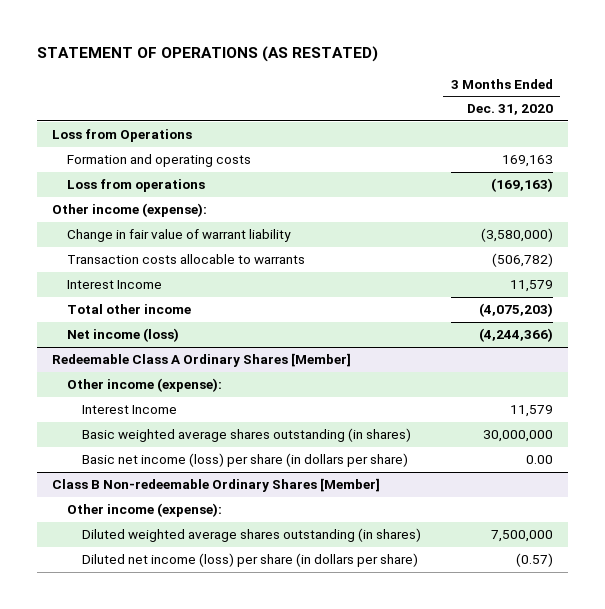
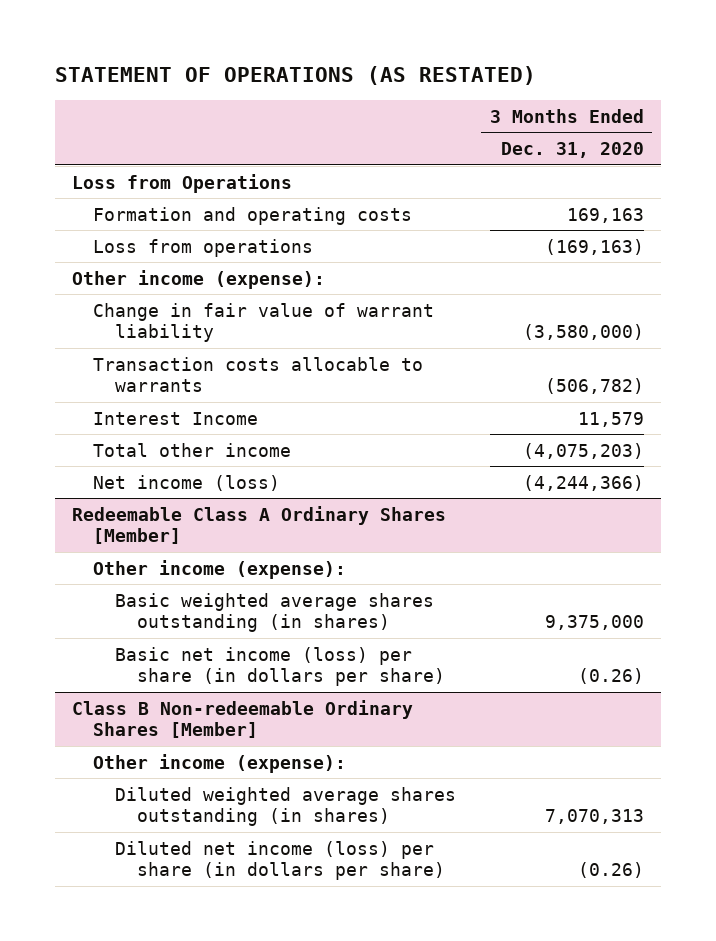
@ Redeemable Class A Ordinary Shares [Member]
- Interest Income | 11,579
- Basic weighted average shares outstanding (in shares) | 30,000,000
- Basic net income (loss) per share (in dollars per share) | 0.00
+ Basic weighted average shares outstanding (in shares) | 9,375,000
+ Basic net income (loss) per share (in dollars per share) | (0.26)
@ Class B Non-redeemable Ordinary Shares [Member]
- Diluted weighted average shares outstanding (in shares) | 7,500,000
- Diluted net income (loss) per share (in dollars per share) | (0.57)
+ Diluted weighted average shares outstanding (in shares) | 7,070,313
+ Diluted net income (loss) per share (in dollars per share) | (0.26)

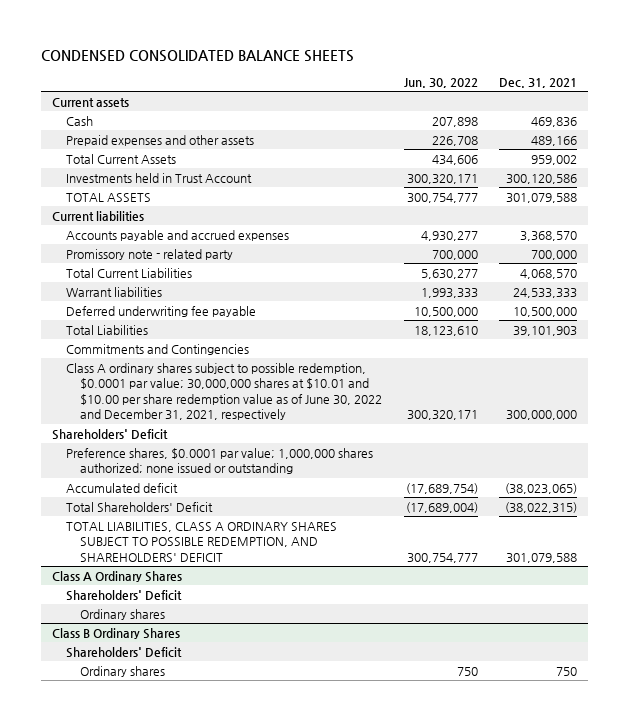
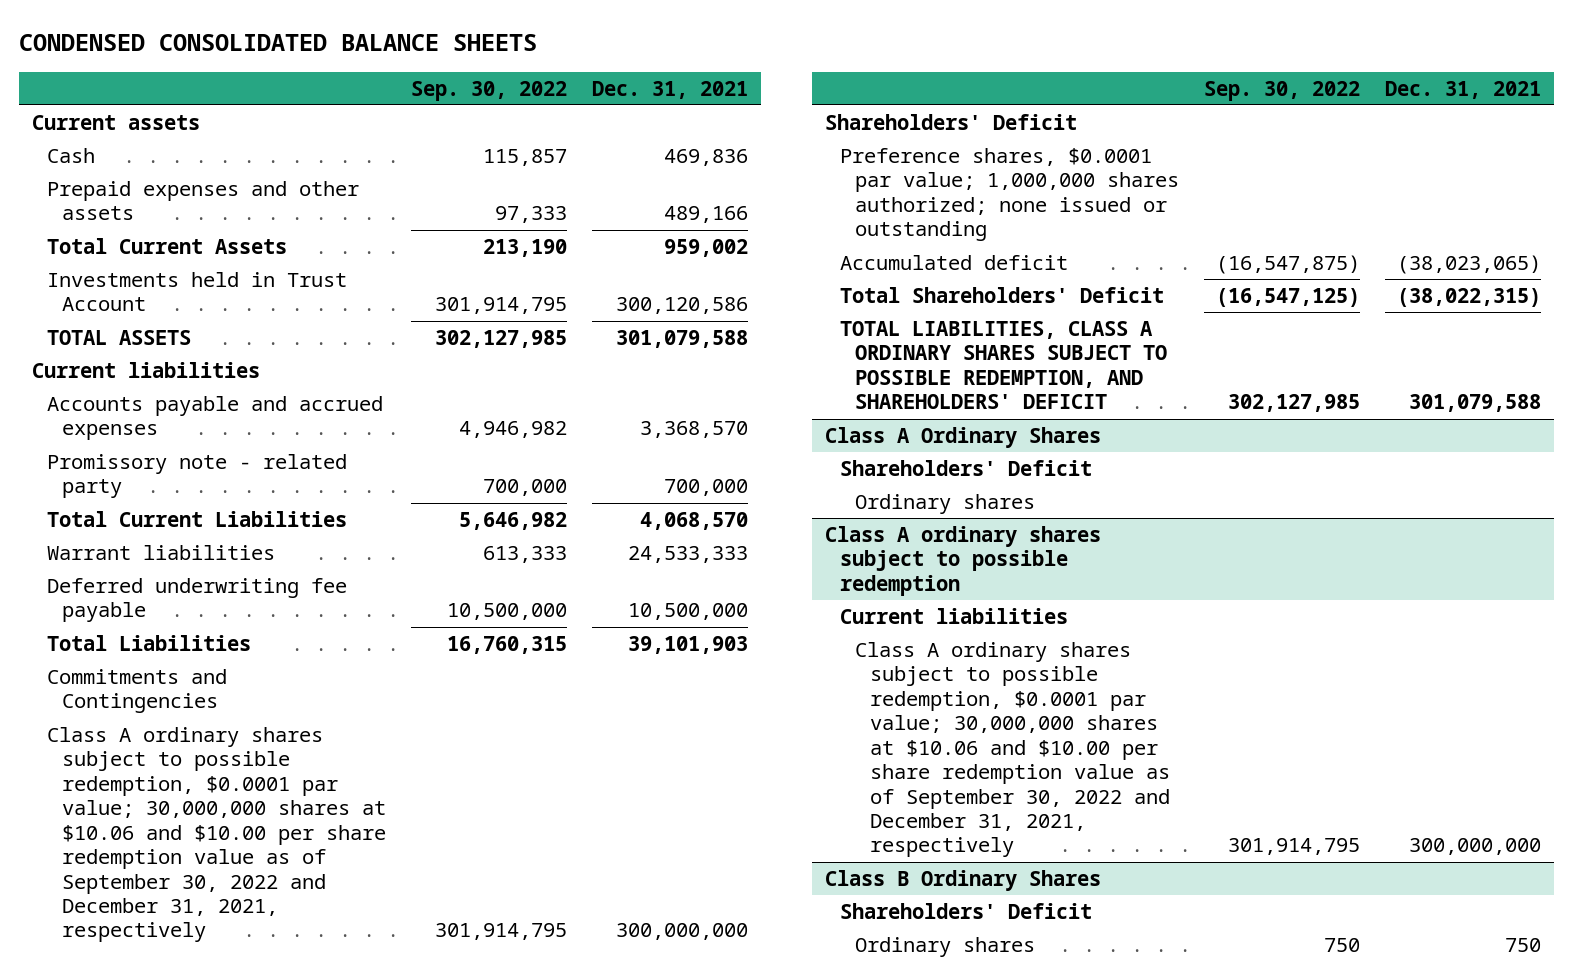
- | Jun. 30, 2022 | Dec. 31, 2021
+ | Sep. 30, 2022 | Dec. 31, 2021
- Class A ordinary shares subject to possible redemption, $0.0001 par value; 30,000,000 shares at $10.01 and $10.00 per share redemption value as of June 30, 2022 and December 31, 2021, respectively | 300,320,171 | 300,000,000
+ Class A ordinary shares subject to possible redemption, $0.0001 par value; 30,000,000 shares at $10.06 and $10.00 per share redemption value as of September 30, 2022 and December 31, 2021, respectively | 301,914,795 | 300,000,000
+ Class A ordinary shares subject to possible redemption
+ Current liabilities
+ Class A ordinary shares subject to possible redemption, $0.0001 par value; 30,000,000 shares at $10.06 and $10.00 per share redemption value as of September 30, 2022 and December 31, 2021, respectively | 301,914,795 | 300,000,000

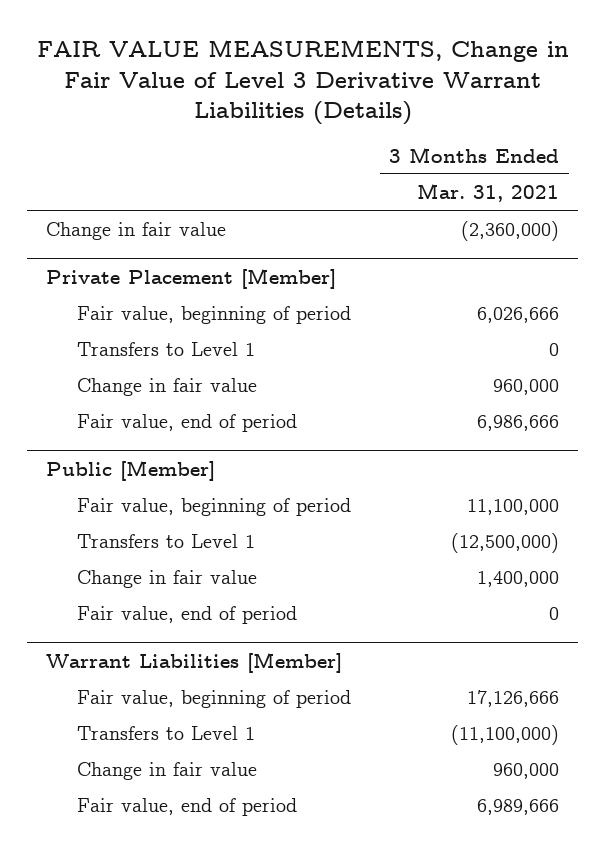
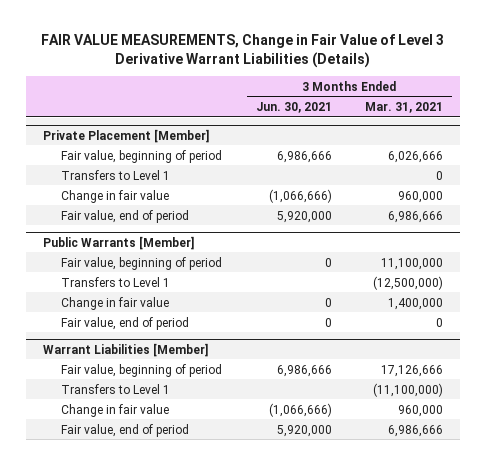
- | 3 Months Ended Mar. 31, 2021
+ | 3 Months Ended Jun. 30, 2021 | 3 Months Ended Mar. 31, 2021
- Change in fair value | (2,360,000)
- Public [Member]
+ Public Warrants [Member]
@ Warrant Liabilities [Member]
- Fair value, end of period | 6,989,666
+ Fair value, end of period | 5,920,000 | 6,986,666

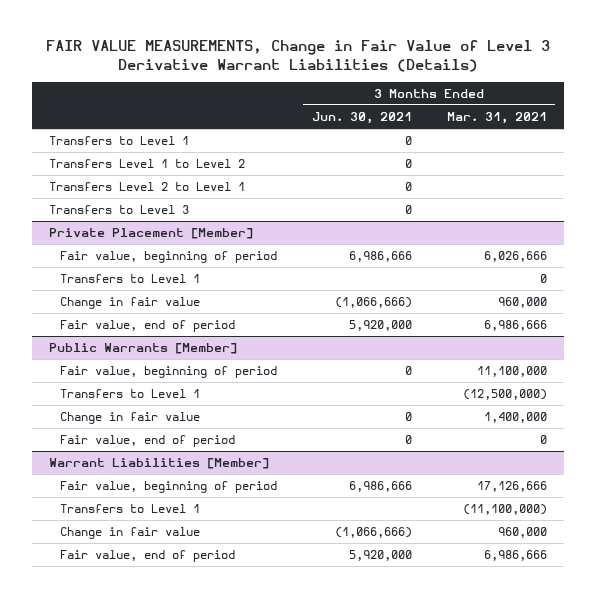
+ Transfers to Level 1 | 0 |
+ Transfers Level 1 to Level 2 | 0 |
+ Transfers Level 2 to Level 1 | 0 |
+ Transfers to Level 3 | 0 |

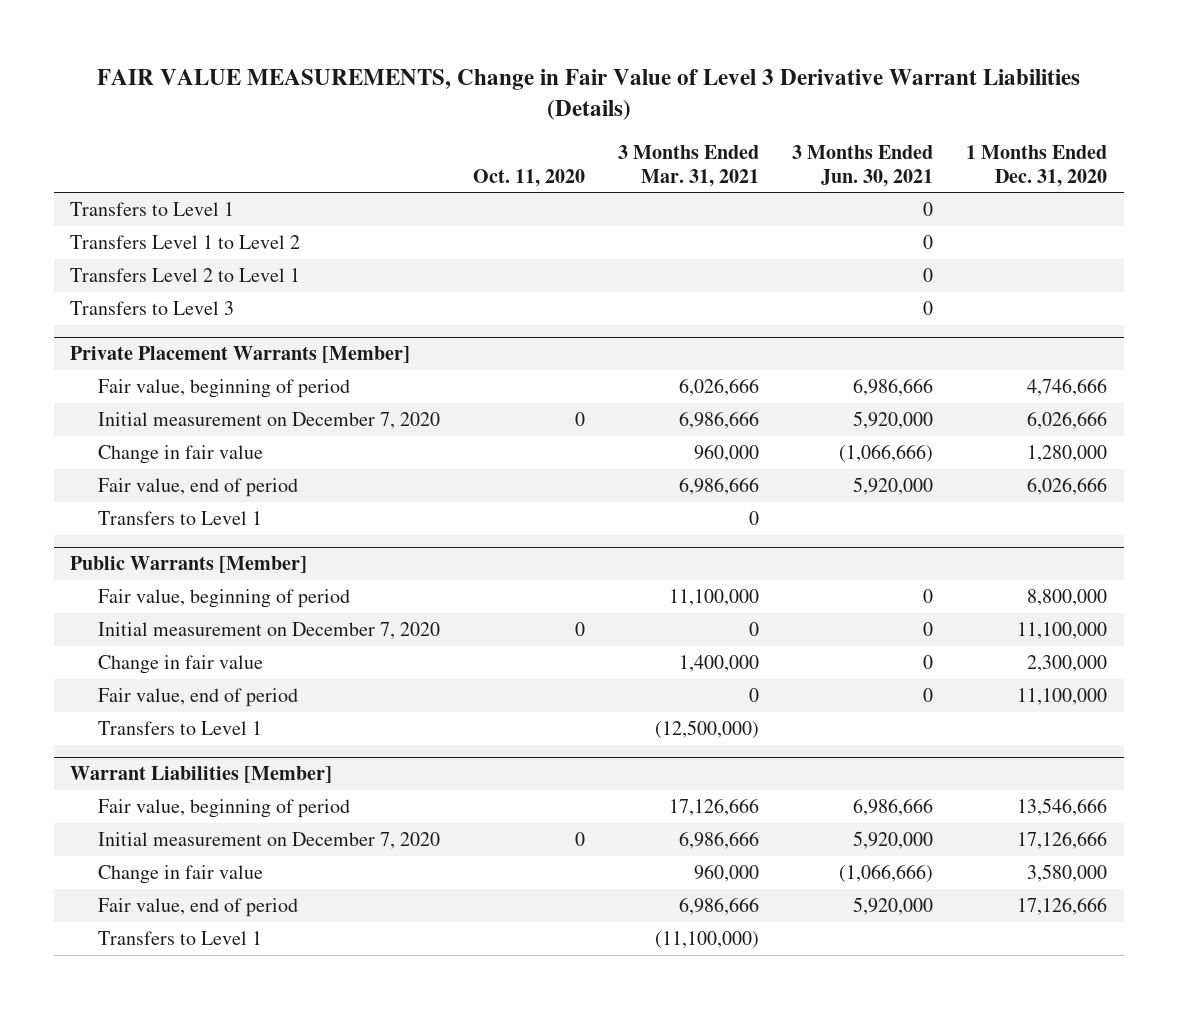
- | 3 Months Ended Jun. 30, 2021 | 3 Months Ended Mar. 31, 2021
+ | Oct. 11, 2020 | 3 Months Ended Mar. 31, 2021 | 3 Months Ended Jun. 30, 2021 | 1 Months Ended Dec. 31, 2020
- Private Placement [Member]
+ Private Placement Warrants [Member]
- Transfers to Level 1 | | 0
+ Initial measurement on December 7, 2020 | 0 | 6,986,666 | 5,920,000 | 6,026,666
+ Transfers to Level 1 | | 0 | |
@ Public Warrants [Member]
+ Initial measurement on December 7, 2020 | 0 | 0 | 0 | 11,100,000
moved down: Transfers to Level 1 | | (12,500,000) | |
@ Warrant Liabilities [Member]
+ Initial measurement on December 7, 2020 | 0 | 6,986,666 | 5,920,000 | 17,126,666
moved down: Transfers to Level 1 | | (11,100,000) | |

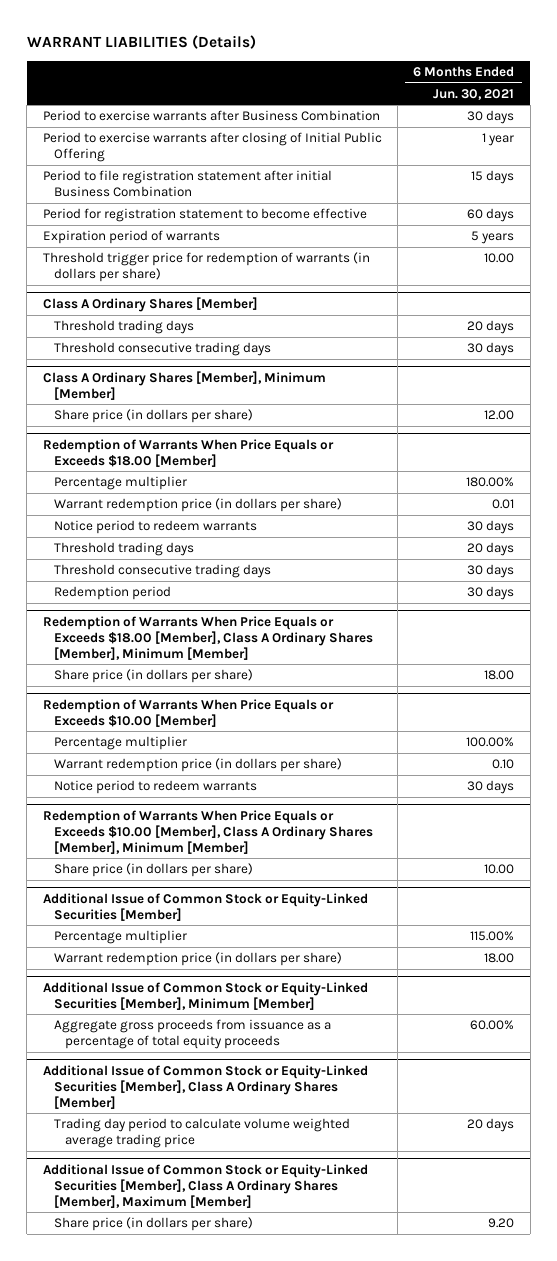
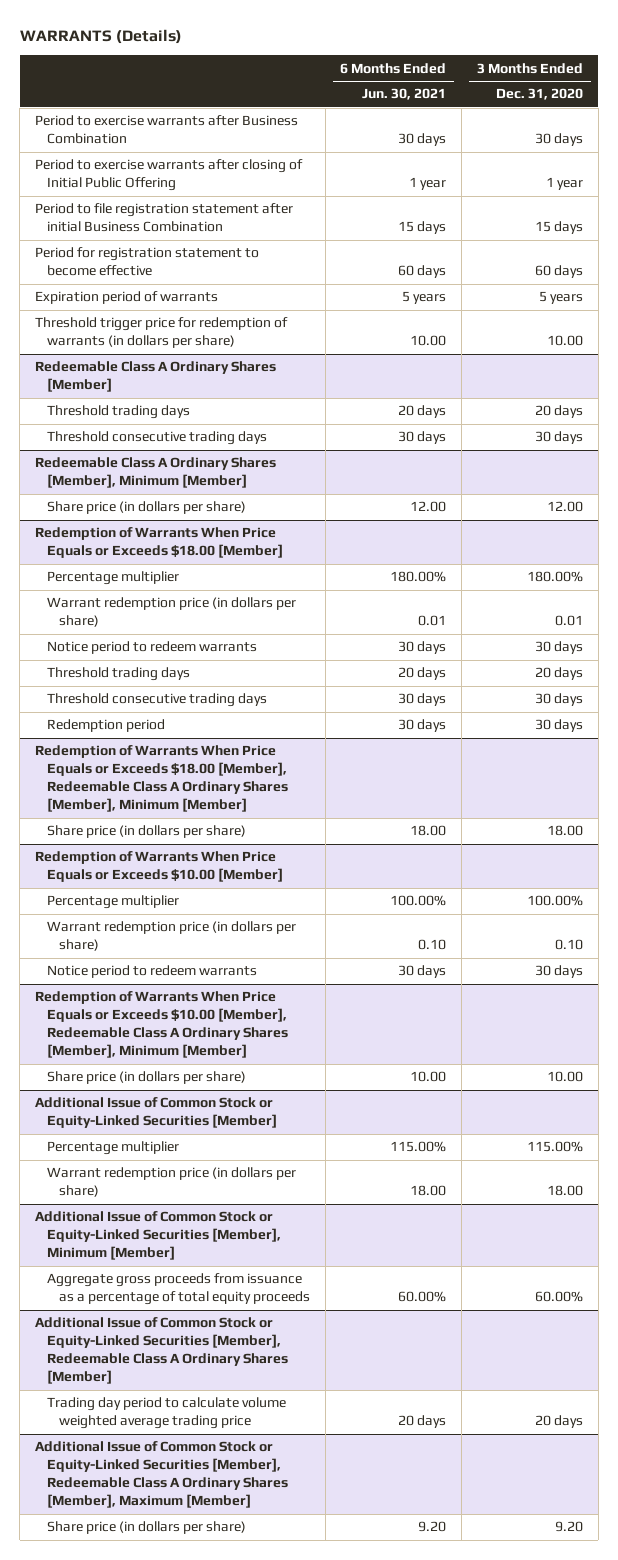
- WARRANT LIABILITIES (Details)
+ WARRANTS (Details)
- | 6 Months Ended Jun. 30, 2021
+ | 6 Months Ended Jun. 30, 2021 | 3 Months Ended Dec. 31, 2020
- Class A Ordinary Shares [Member]
+ Redeemable Class A Ordinary Shares [Member]
- Class A Ordinary Shares [Member], Minimum [Member]
+ Redeemable Class A Ordinary Shares [Member], Minimum [Member]
- Redemption of Warrants When Price Equals or Exceeds $18.00 [Member], Class A Ordinary Shares [Member], Minimum [Member]
+ Redemption of Warrants When Price Equals or Exceeds $18.00 [Member], Redeemable Class A Ordinary Shares [Member], Minimum [Member]
- Redemption of Warrants When Price Equals or Exceeds $10.00 [Member], Class A Ordinary Shares [Member], Minimum [Member]
+ Redemption of Warrants When Price Equals or Exceeds $10.00 [Member], Redeemable Class A Ordinary Shares [Member], Minimum [Member]
- Additional Issue of Common Stock or Equity-Linked Securities [Member], Class A Ordinary Shares [Member]
+ Additional Issue of Common Stock or Equity-Linked Securities [Member], Redeemable Class A Ordinary Shares [Member]
- Additional Issue of Common Stock or Equity-Linked Securities [Member], Class A Ordinary Shares [Member], Maximum [Member]
+ Additional Issue of Common Stock or Equity-Linked Securities [Member], Redeemable Class A Ordinary Shares [Member], Maximum [Member]

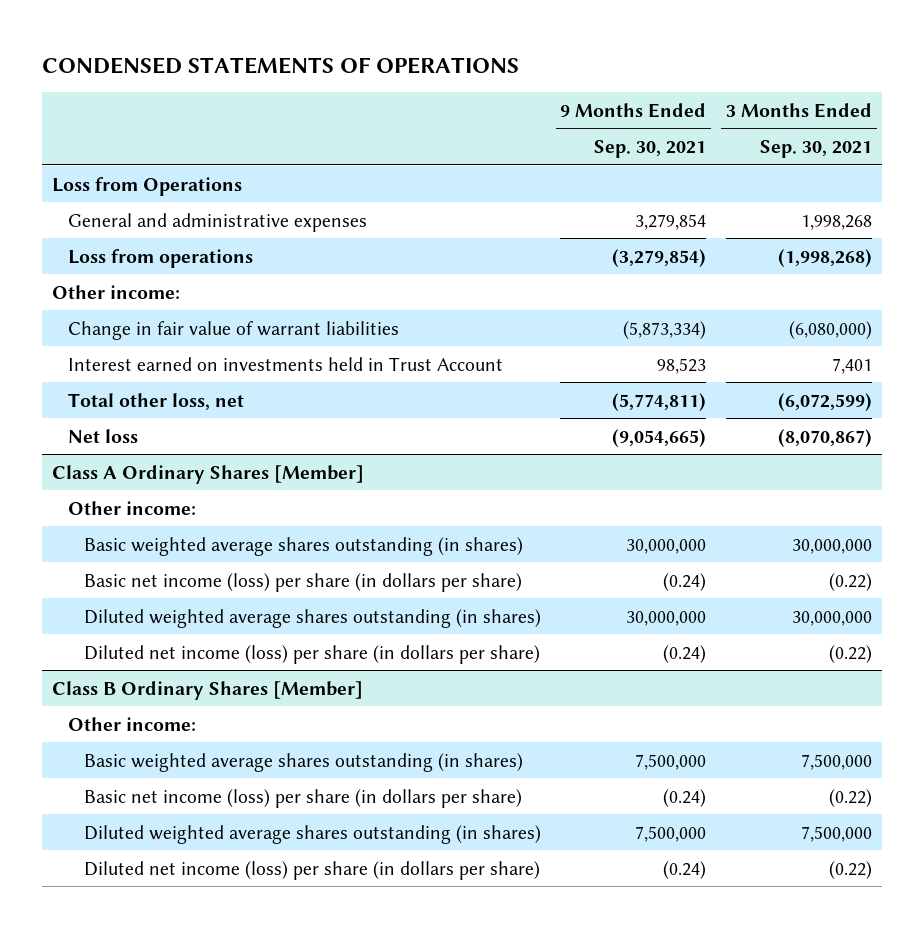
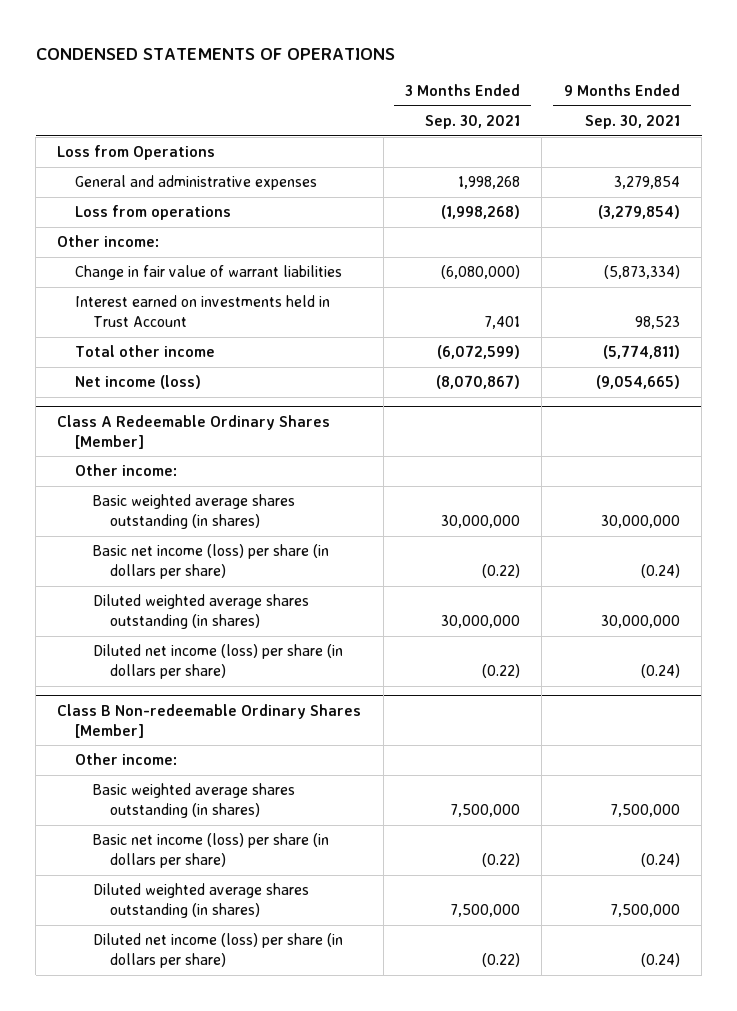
- | 9 Months Ended Sep. 30, 2021 | 3 Months Ended Sep. 30, 2021
+ | 3 Months Ended Sep. 30, 2021 | 9 Months Ended Sep. 30, 2021
- Total other loss, net | (5,774,811) | (6,072,599)
- Net loss | (9,054,665) | (8,070,867)
- Class A Ordinary Shares [Member]
+ Total other income | (6,072,599) | (5,774,811)
+ Net income (loss) | (8,070,867) | (9,054,665)
+ Class A Redeemable Ordinary Shares [Member]
- Class B Ordinary Shares [Member]
+ Class B Non-redeemable Ordinary Shares [Member]

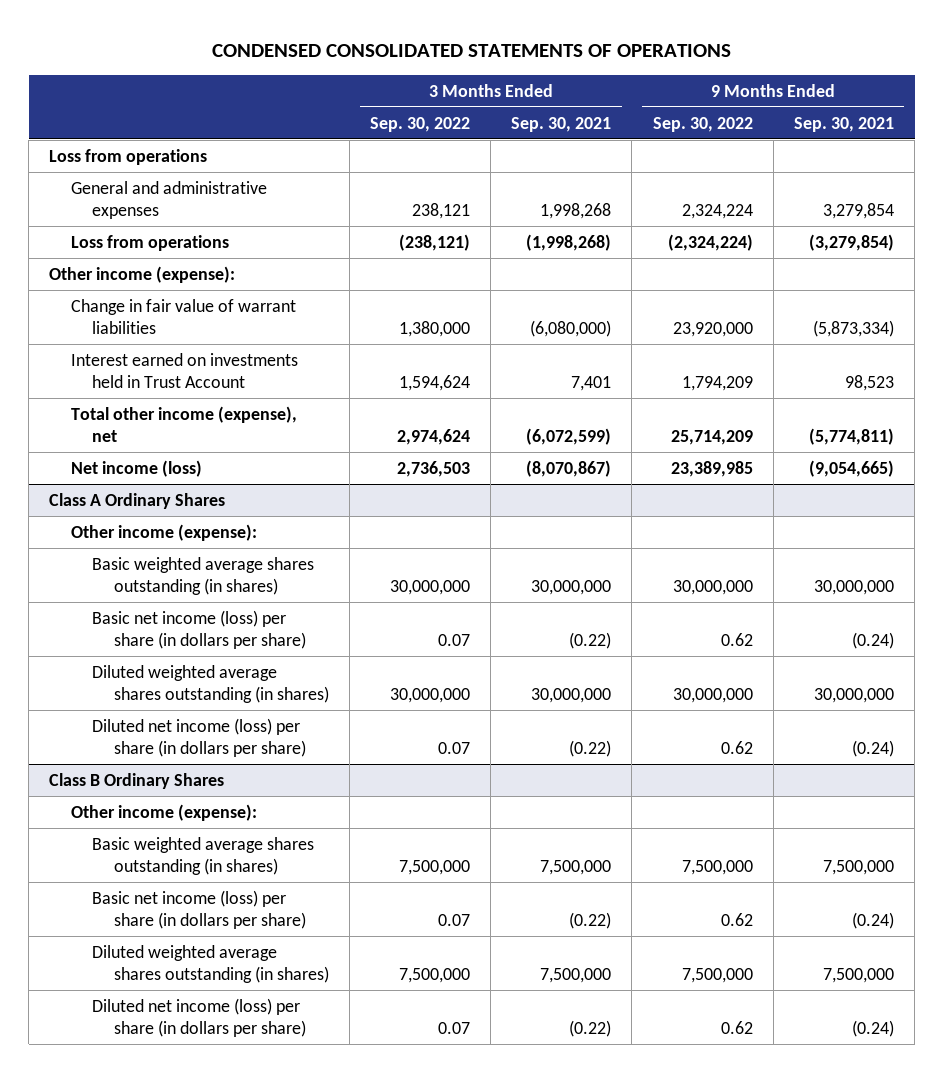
- CONDENSED STATEMENTS OF OPERATIONS
+ CONDENSED CONSOLIDATED STATEMENTS OF OPERATIONS
- | 3 Months Ended Sep. 30, 2021 | 9 Months Ended Sep. 30, 2021
+ | 3 Months Ended Sep. 30, 2022 | 3 Months Ended Sep. 30, 2021 | 9 Months Ended Sep. 30, 2022 | 9 Months Ended Sep. 30, 2021
- Loss from Operations
+ Loss from operations
- Other income:
+ Other income (expense):
- Total other income | (6,072,599) | (5,774,811)
+ Total other income (expense), net | 2,974,624 | (6,072,599) | 25,714,209 | (5,774,811)
- Class A Redeemable Ordinary Shares [Member]
- Other income:
+ Class A Ordinary Shares
+ Other income (expense):
- Class B Non-redeemable Ordinary Shares [Member]
- Other income:
+ Class B Ordinary Shares
+ Other income (expense):

